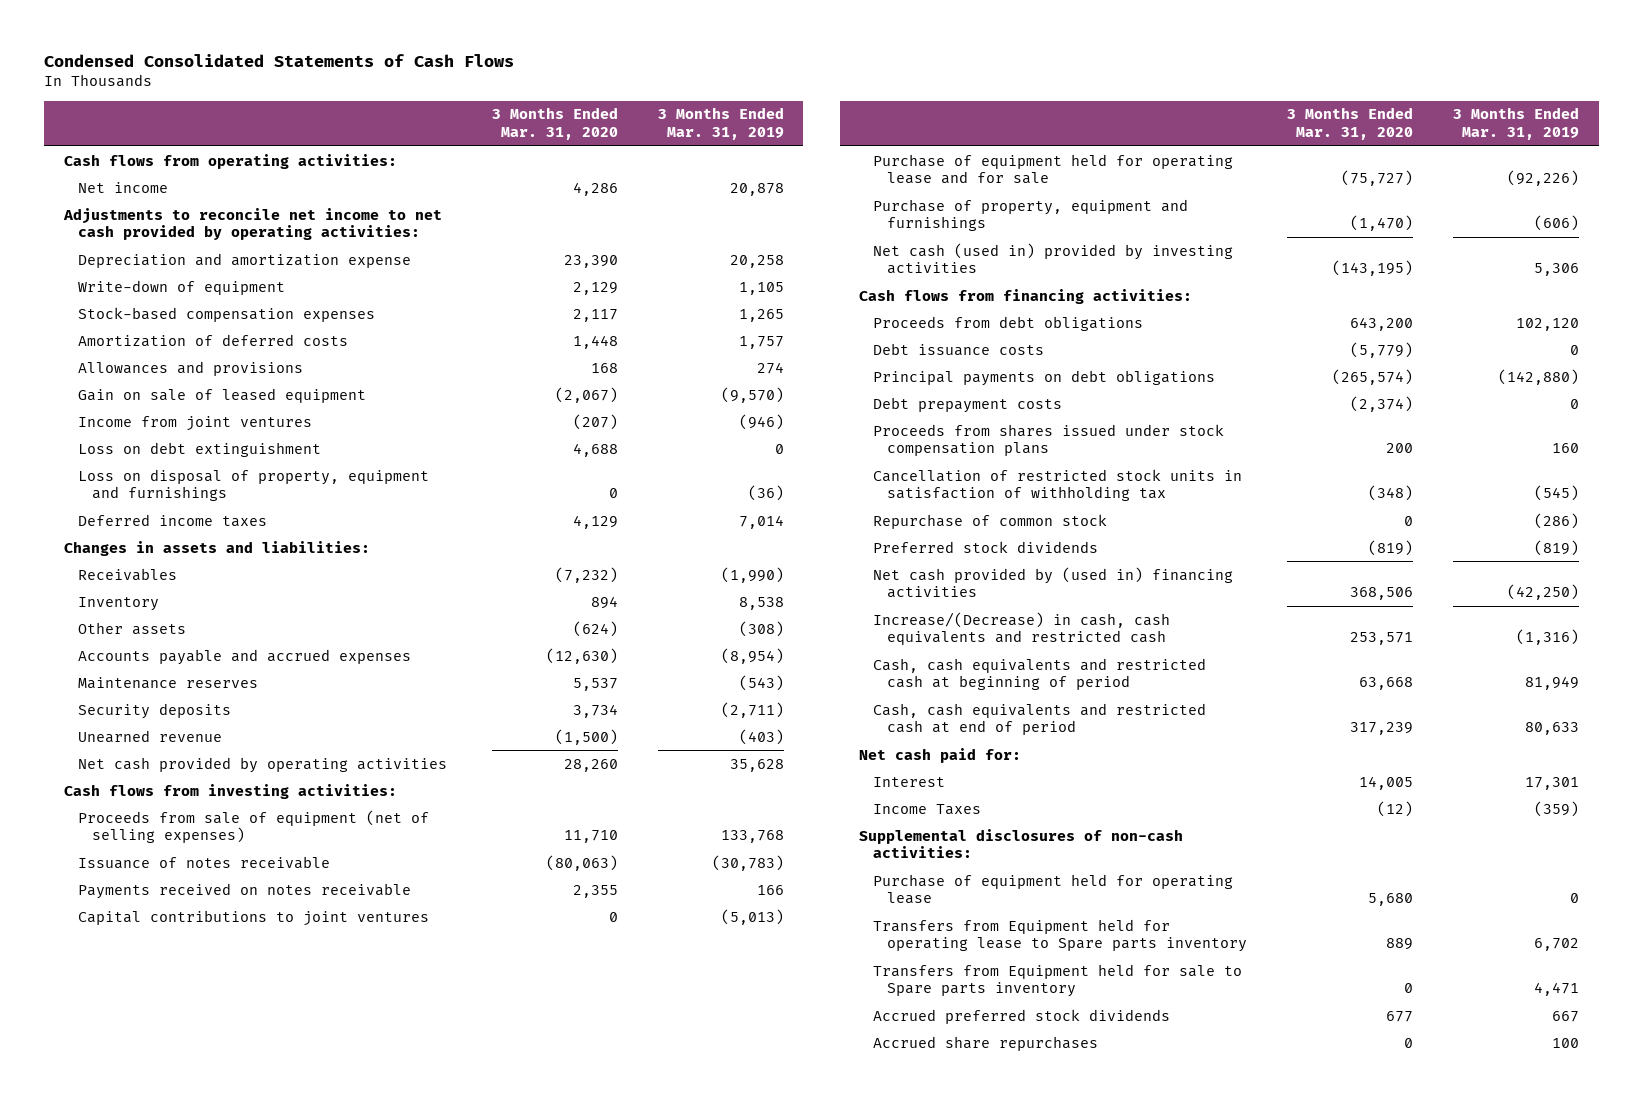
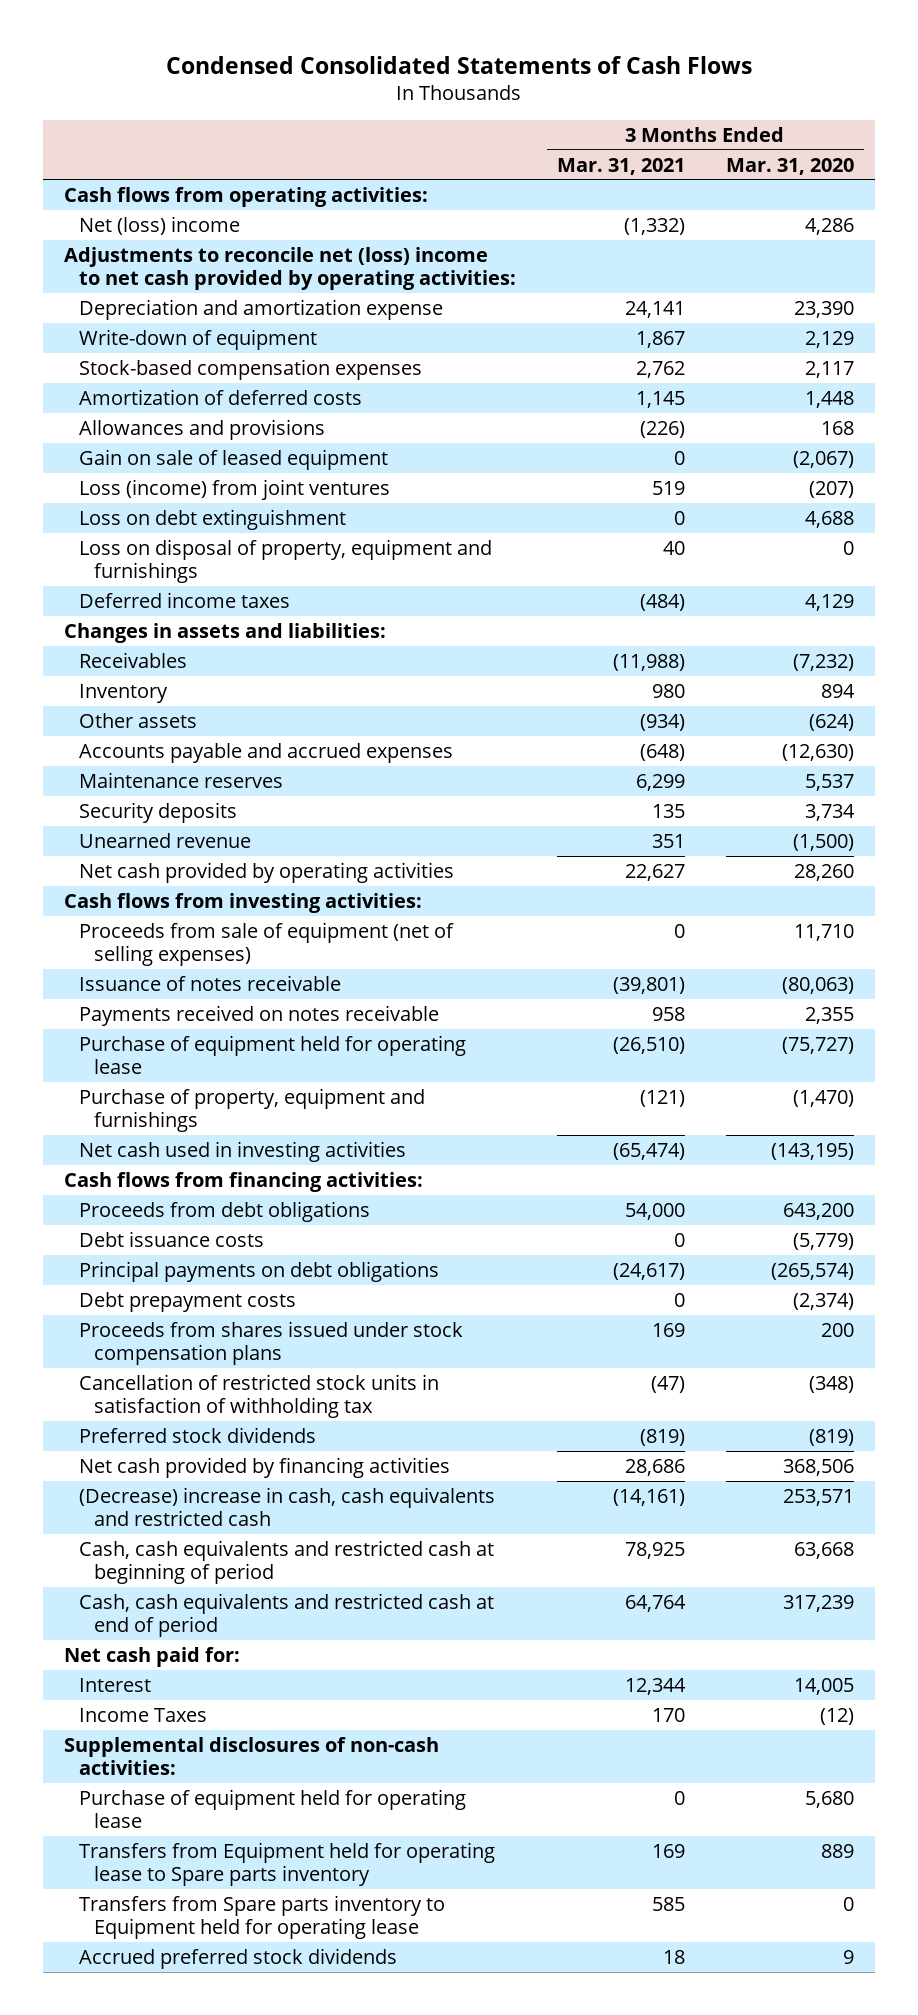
- | 3 Months Ended Mar. 31, 2020 | 3 Months Ended Mar. 31, 2019
+ | 3 Months Ended Mar. 31, 2021 | 3 Months Ended Mar. 31, 2020
- Net income | 4,286 | 20,878
- Adjustments to reconcile net income to net cash provided by operating activities:
+ Net (loss) income | (1,332) | 4,286
+ Adjustments to reconcile net (loss) income to net cash provided by operating activities:
- Income from joint ventures | (207) | (946)
+ Loss (income) from joint ventures | 519 | (207)
- Capital contributions to joint ventures | 0 | (5,013)
- Purchase of equipment held for operating lease and for sale | (75,727) | (92,226)
+ Purchase of equipment held for operating lease | (26,510) | (75,727)
- Net cash (used in) provided by investing activities | (143,195) | 5,306
+ Net cash used in investing activities | (65,474) | (143,195)
- Repurchase of common stock | 0 | (286)
- Net cash provided by (used in) financing activities | 368,506 | (42,250)
- Increase/(Decrease) in cash, cash equivalents and restricted cash | 253,571 | (1,316)
+ Net cash provided by financing activities | 28,686 | 368,506
+ (Decrease) increase in cash, cash equivalents and restricted cash | (14,161) | 253,571
- Transfers from Equipment held for sale to Spare parts inventory | 0 | 4,471
- Accrued preferred stock dividends | 677 | 667
- Accrued share repurchases | 0 | 100
+ Transfers from Spare parts inventory to Equipment held for operating lease | 585 | 0
+ Accrued preferred stock dividends | 18 | 9

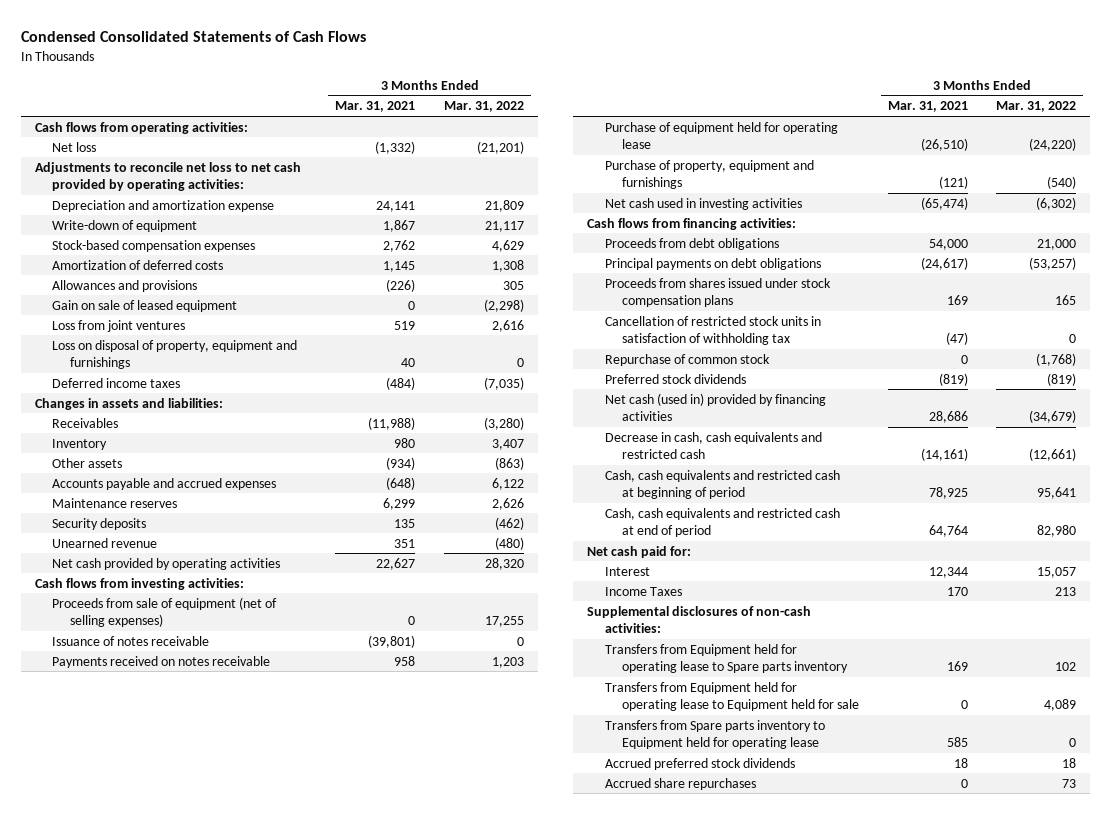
- | 3 Months Ended Mar. 31, 2021 | 3 Months Ended Mar. 31, 2020
+ | 3 Months Ended Mar. 31, 2021 | 3 Months Ended Mar. 31, 2022
- Net (loss) income | (1,332) | 4,286
- Adjustments to reconcile net (loss) income to net cash provided by operating activities:
+ Net loss | (1,332) | (21,201)
+ Adjustments to reconcile net loss to net cash provided by operating activities:
- Loss (income) from joint ventures | 519 | (207)
- Loss on debt extinguishment | 0 | 4,688
+ Loss from joint ventures | 519 | 2,616
- Debt issuance costs | 0 | (5,779)
- Debt prepayment costs | 0 | (2,374)
+ Repurchase of common stock | 0 | (1,768)
- Net cash provided by financing activities | 28,686 | 368,506
- (Decrease) increase in cash, cash equivalents and restricted cash | (14,161) | 253,571
+ Net cash (used in) provided by financing activities | 28,686 | (34,679)
+ Decrease in cash, cash equivalents and restricted cash | (14,161) | (12,661)
- Purchase of equipment held for operating lease | 0 | 5,680
+ Transfers from Equipment held for operating lease to Equipment held for sale | 0 | 4,089
+ Accrued share repurchases | 0 | 73

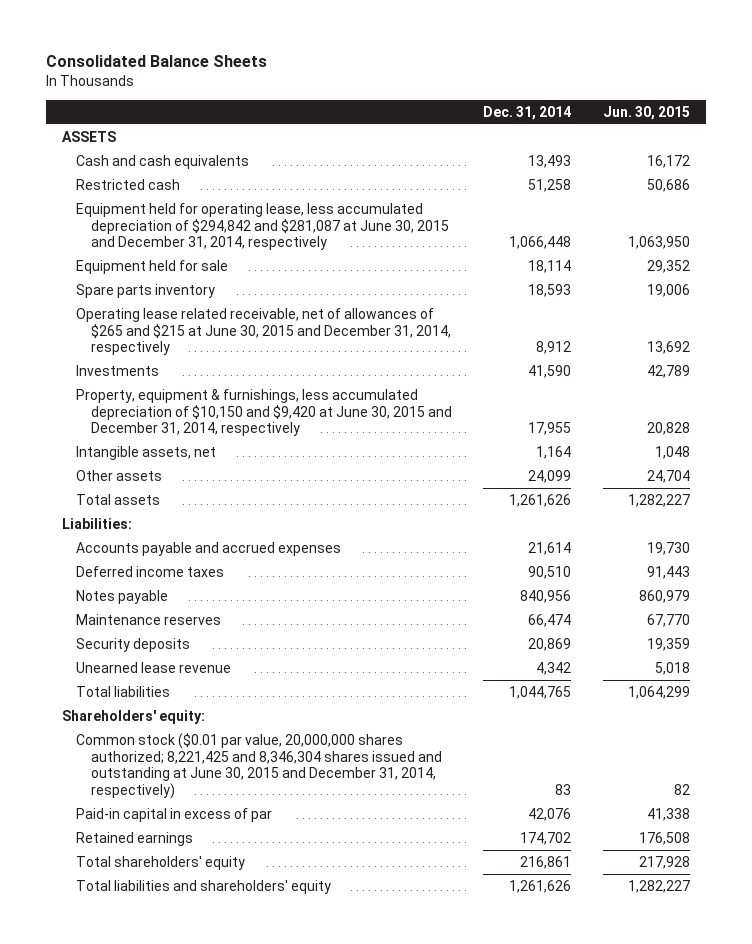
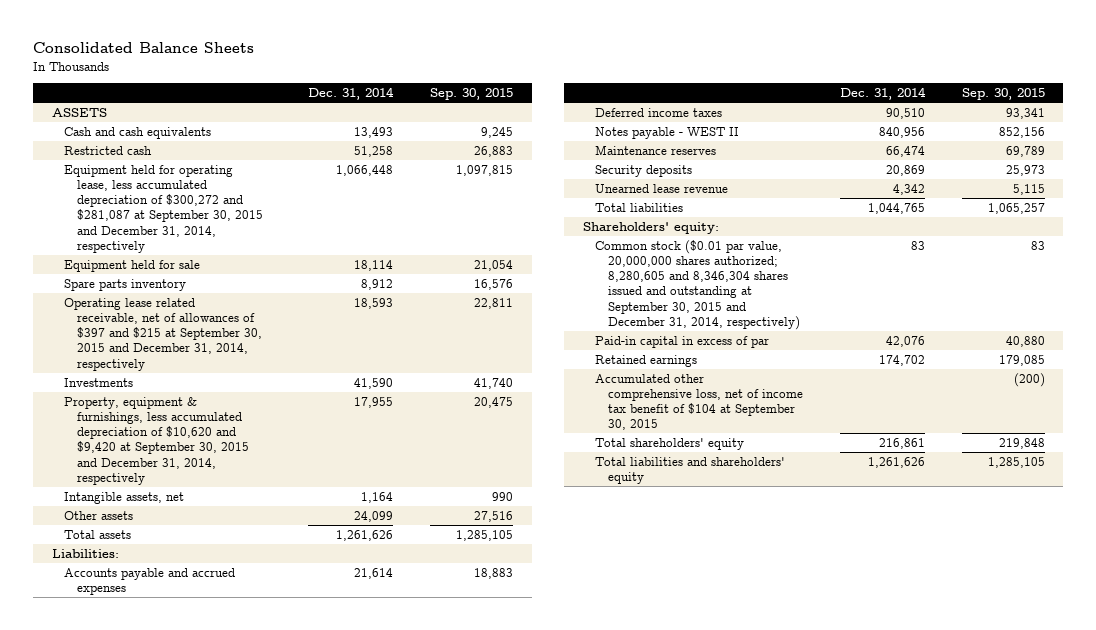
- | Dec. 31, 2014 | Jun. 30, 2015
+ | Dec. 31, 2014 | Sep. 30, 2015
- Equipment held for operating lease, less accumulated depreciation of $294,842 and $281,087 at June 30, 2015 and December 31, 2014, respectively | 1,066,448 | 1,063,950
+ Equipment held for operating lease, less accumulated depreciation of $300,272 and $281,087 at September 30, 2015 and December 31, 2014, respectively | 1,066,448 | 1,097,815
- Spare parts inventory | 18,593 | 19,006
- Operating lease related receivable, net of allowances of $265 and $215 at June 30, 2015 and December 31, 2014, respectively | 8,912 | 13,692
+ Spare parts inventory | 8,912 | 16,576
+ Operating lease related receivable, net of allowances of $397 and $215 at September 30, 2015 and December 31, 2014, respectively | 18,593 | 22,811
- Property, equipment & furnishings, less accumulated depreciation of $10,150 and $9,420 at June 30, 2015 and December 31, 2014, respectively | 17,955 | 20,828
+ Property, equipment & furnishings, less accumulated depreciation of $10,620 and $9,420 at September 30, 2015 and December 31, 2014, respectively | 17,955 | 20,475
- Notes payable | 840,956 | 860,979
+ Notes payable - WEST II | 840,956 | 852,156
- Common stock ($0.01 par value, 20,000,000 shares authorized; 8,221,425 and 8,346,304 shares issued and outstanding at June 30, 2015 and December 31, 2014, respectively) | 83 | 82
+ Common stock ($0.01 par value, 20,000,000 shares authorized; 8,280,605 and 8,346,304 shares issued and outstanding at September 30, 2015 and December 31, 2014, respectively) | 83 | 83
+ Accumulated other comprehensive loss, net of income tax benefit of $104 at September 30, 2015 | | (200)

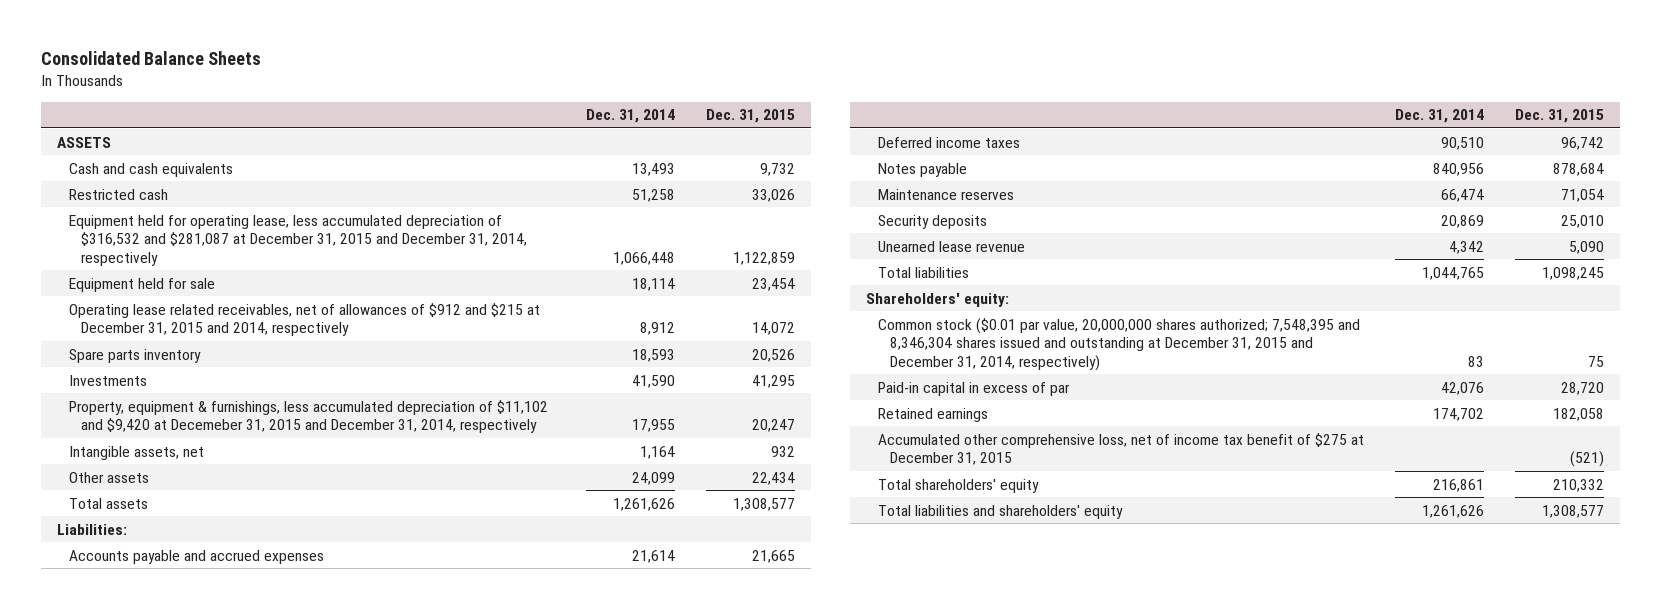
- | Dec. 31, 2014 | Sep. 30, 2015
+ | Dec. 31, 2014 | Dec. 31, 2015
- Equipment held for operating lease, less accumulated depreciation of $300,272 and $281,087 at September 30, 2015 and December 31, 2014, respectively | 1,066,448 | 1,097,815
+ Equipment held for operating lease, less accumulated depreciation of $316,532 and $281,087 at December 31, 2015 and December 31, 2014, respectively | 1,066,448 | 1,122,859
- Spare parts inventory | 8,912 | 16,576
- Operating lease related receivable, net of allowances of $397 and $215 at September 30, 2015 and December 31, 2014, respectively | 18,593 | 22,811
+ Operating lease related receivables, net of allowances of $912 and $215 at December 31, 2015 and 2014, respectively | 8,912 | 14,072
+ Spare parts inventory | 18,593 | 20,526
- Property, equipment & furnishings, less accumulated depreciation of $10,620 and $9,420 at September 30, 2015 and December 31, 2014, respectively | 17,955 | 20,475
+ Property, equipment & furnishings, less accumulated depreciation of $11,102 and $9,420 at Decemeber 31, 2015 and December 31, 2014, respectively | 17,955 | 20,247
- Notes payable - WEST II | 840,956 | 852,156
+ Notes payable | 840,956 | 878,684
- Common stock ($0.01 par value, 20,000,000 shares authorized; 8,280,605 and 8,346,304 shares issued and outstanding at September 30, 2015 and December 31, 2014, respectively) | 83 | 83
+ Common stock ($0.01 par value, 20,000,000 shares authorized; 7,548,395 and 8,346,304 shares issued and outstanding at December 31, 2015 and December 31, 2014, respectively) | 83 | 75
- Accumulated other comprehensive loss, net of income tax benefit of $104 at September 30, 2015 | | (200)
+ Accumulated other comprehensive loss, net of income tax benefit of $275 at December 31, 2015 | | (521)

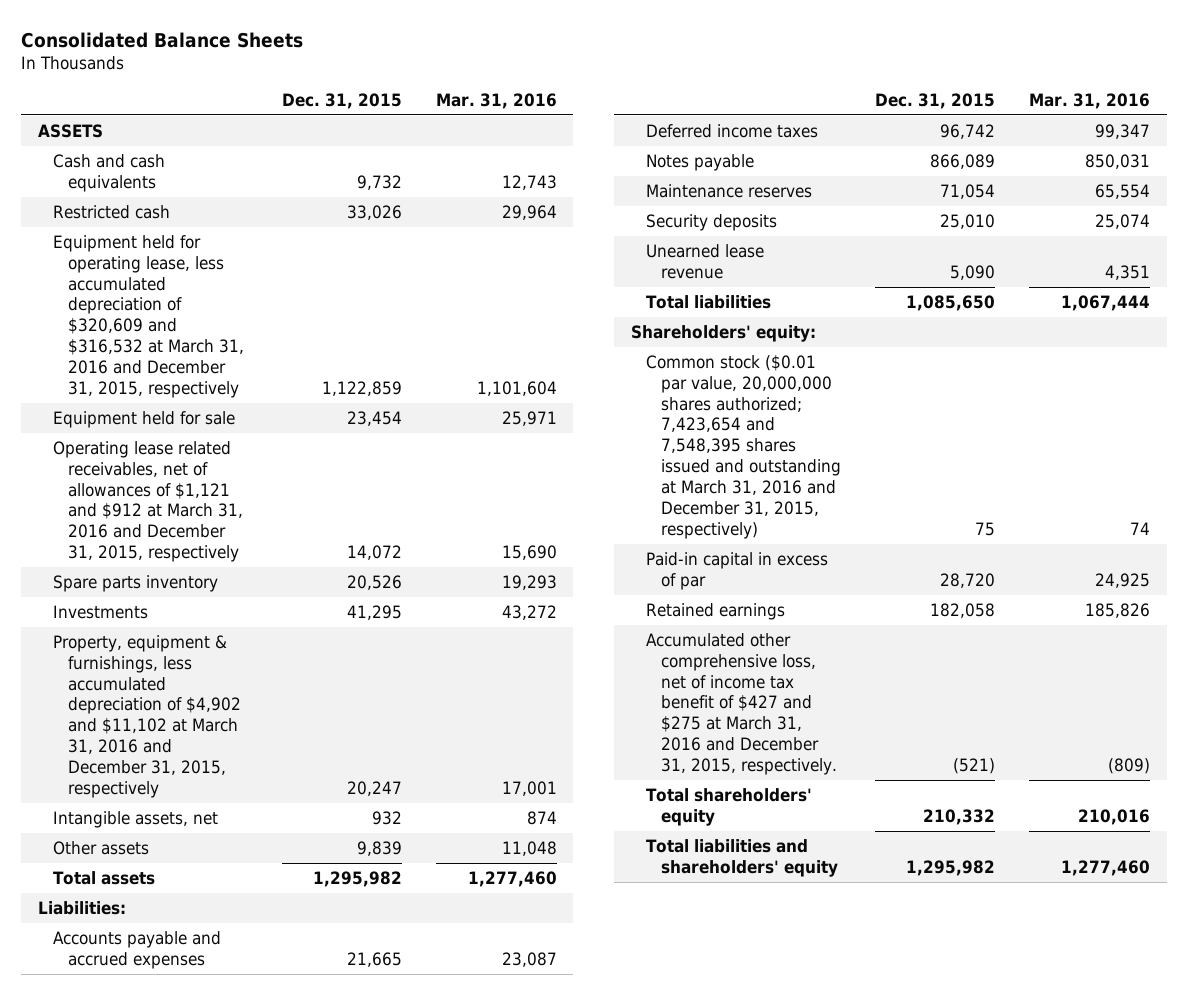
- | Dec. 31, 2014 | Dec. 31, 2015
+ | Dec. 31, 2015 | Mar. 31, 2016
- Equipment held for operating lease, less accumulated depreciation of $316,532 and $281,087 at December 31, 2015 and December 31, 2014, respectively | 1,066,448 | 1,122,859
+ Equipment held for operating lease, less accumulated depreciation of $320,609 and $316,532 at March 31, 2016 and December 31, 2015, respectively | 1,122,859 | 1,101,604
- Operating lease related receivables, net of allowances of $912 and $215 at December 31, 2015 and 2014, respectively | 8,912 | 14,072
+ Operating lease related receivables, net of allowances of $1,121 and $912 at March 31, 2016 and December 31, 2015, respectively | 14,072 | 15,690
- Property, equipment & furnishings, less accumulated depreciation of $11,102 and $9,420 at Decemeber 31, 2015 and December 31, 2014, respectively | 17,955 | 20,247
+ Property, equipment & furnishings, less accumulated depreciation of $4,902 and $11,102 at March 31, 2016 and December 31, 2015, respectively | 20,247 | 17,001
- Other assets | 24,099 | 22,434
- Total assets | 1,261,626 | 1,308,577
+ Other assets | 9,839 | 11,048
+ Total assets | 1,295,982 | 1,277,460
- Notes payable | 840,956 | 878,684
+ Notes payable | 866,089 | 850,031
- Total liabilities | 1,044,765 | 1,098,245
+ Total liabilities | 1,085,650 | 1,067,444
- Common stock ($0.01 par value, 20,000,000 shares authorized; 7,548,395 and 8,346,304 shares issued and outstanding at December 31, 2015 and December 31, 2014, respectively) | 83 | 75
+ Common stock ($0.01 par value, 20,000,000 shares authorized; 7,423,654 and 7,548,395 shares issued and outstanding at March 31, 2016 and December 31, 2015, respectively) | 75 | 74
- Accumulated other comprehensive loss, net of income tax benefit of $275 at December 31, 2015 | | (521)
+ Accumulated other comprehensive loss, net of income tax benefit of $427 and $275 at March 31, 2016 and December 31, 2015, respectively. | (521) | (809)
- Total liabilities and shareholders' equity | 1,261,626 | 1,308,577
+ Total liabilities and shareholders' equity | 1,295,982 | 1,277,460

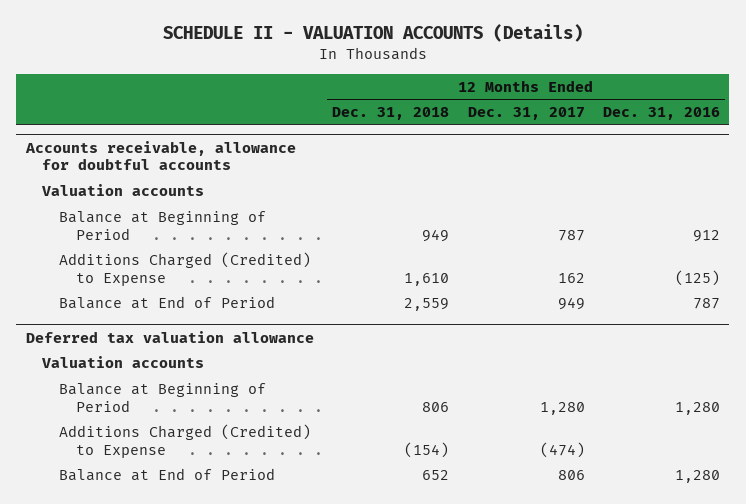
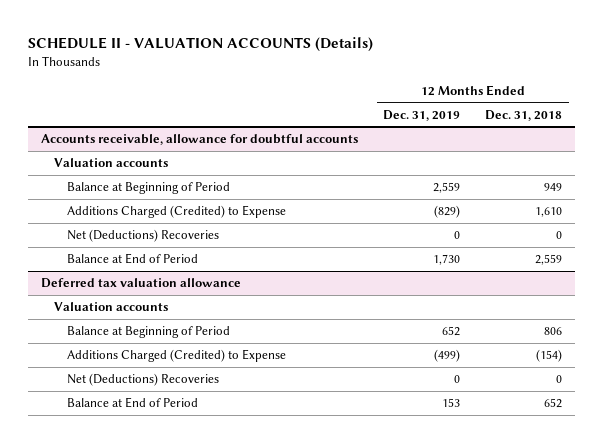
- | 12 Months Ended Dec. 31, 2018 | 12 Months Ended Dec. 31, 2017 | 12 Months Ended Dec. 31, 2016
+ | 12 Months Ended Dec. 31, 2019 | 12 Months Ended Dec. 31, 2018
@ Accounts receivable, allowance for doubtful accounts
+ Net (Deductions) Recoveries | 0 | 0
@ Deferred tax valuation allowance
+ Net (Deductions) Recoveries | 0 | 0

